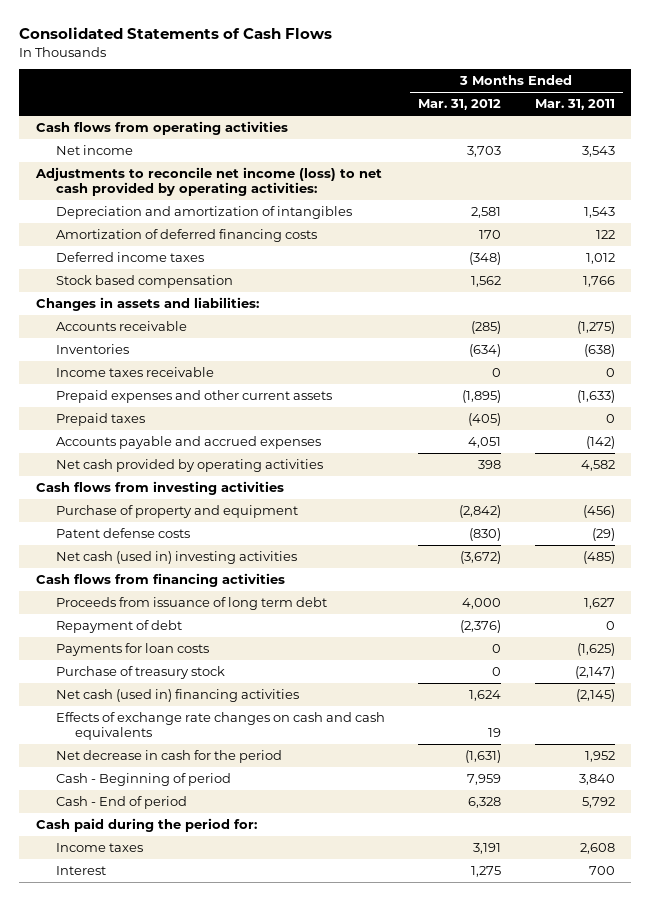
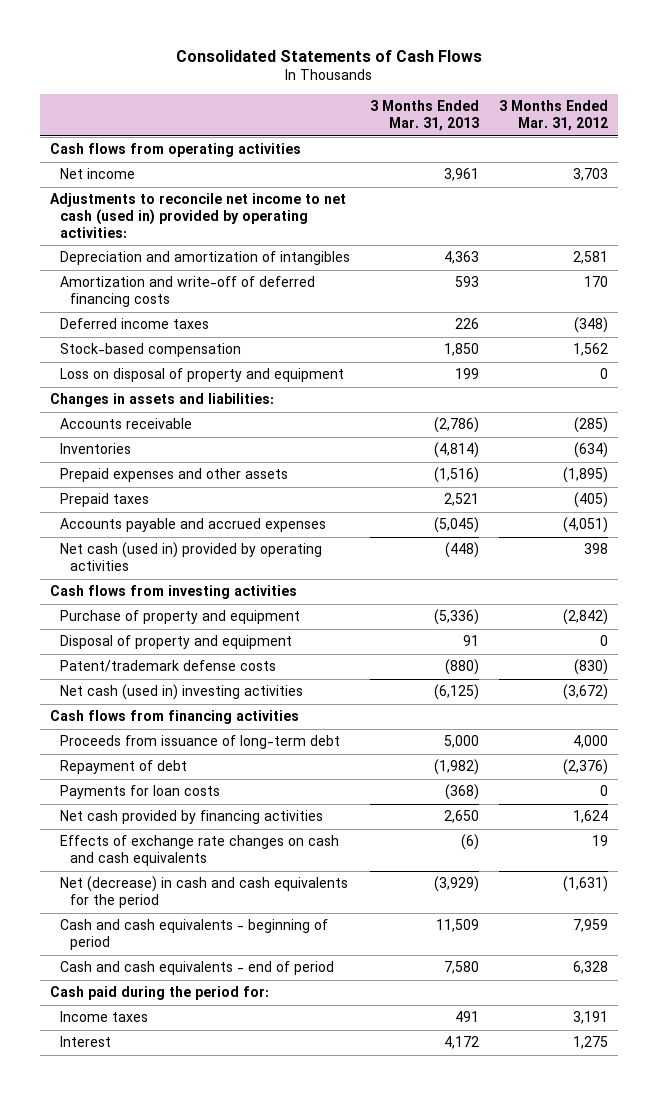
- | 3 Months Ended Mar. 31, 2012 | 3 Months Ended Mar. 31, 2011
+ | 3 Months Ended Mar. 31, 2013 | 3 Months Ended Mar. 31, 2012
- Adjustments to reconcile net income (loss) to net cash provided by operating activities:
+ Adjustments to reconcile net income to net cash (used in) provided by operating activities:
- Amortization of deferred financing costs | 170 | 122
+ Amortization and write-off of deferred financing costs | 593 | 170
- Stock based compensation | 1,562 | 1,766
+ Stock-based compensation | 1,850 | 1,562
+ Loss on disposal of property and equipment | 199 | 0
- Income taxes receivable | 0 | 0
- Prepaid expenses and other current assets | (1,895) | (1,633)
+ Prepaid expenses and other assets | (1,516) | (1,895)
- Accounts payable and accrued expenses | 4,051 | (142)
- Net cash provided by operating activities | 398 | 4,582
+ Accounts payable and accrued expenses | (5,045) | (4,051)
+ Net cash (used in) provided by operating activities | (448) | 398
- Patent defense costs | (830) | (29)
+ Disposal of property and equipment | 91 | 0
+ Patent/trademark defense costs | (880) | (830)
- Proceeds from issuance of long term debt | 4,000 | 1,627
+ Proceeds from issuance of long-term debt | 5,000 | 4,000
- Purchase of treasury stock | 0 | (2,147)
- Net cash (used in) financing activities | 1,624 | (2,145)
+ Net cash provided by financing activities | 2,650 | 1,624
- Net decrease in cash for the period | (1,631) | 1,952
- Cash - Beginning of period | 7,959 | 3,840
- Cash - End of period | 6,328 | 5,792
+ Net (decrease) in cash and cash equivalents for the period | (3,929) | (1,631)
+ Cash and cash equivalents - beginning of period | 11,509 | 7,959
+ Cash and cash equivalents - end of period | 7,580 | 6,328

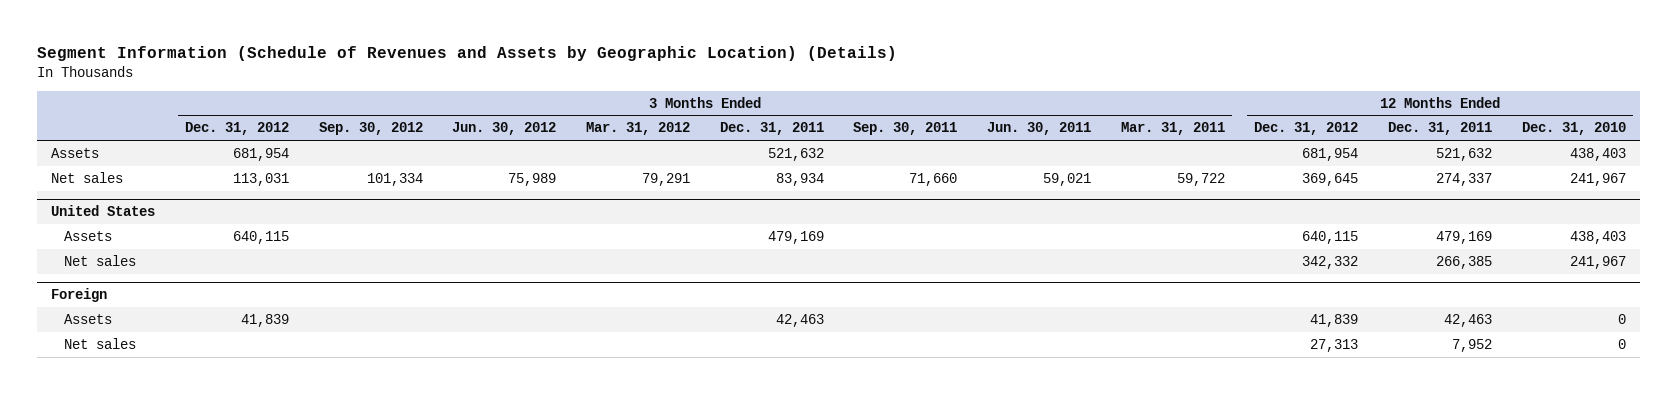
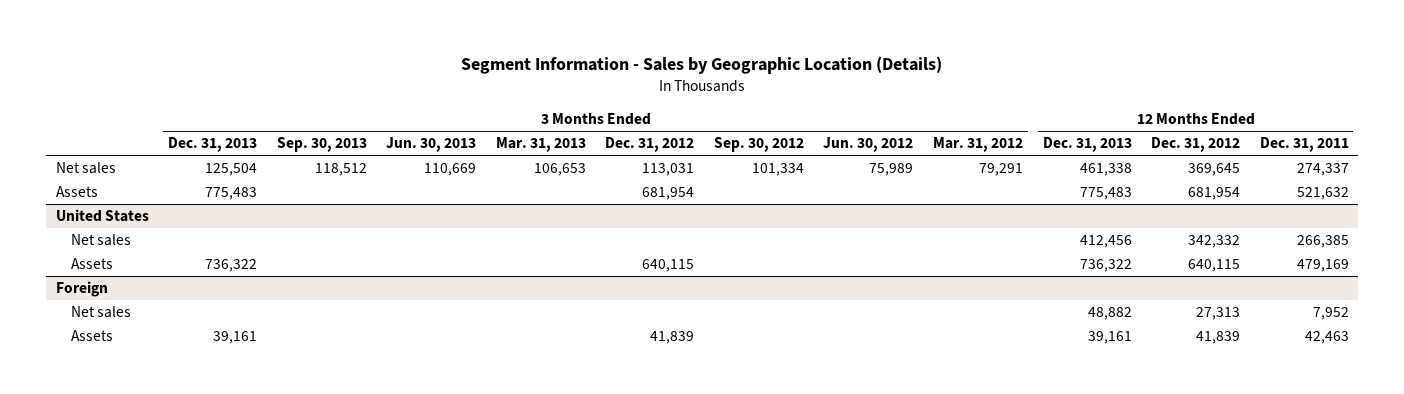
- Segment Information (Schedule of Revenues and Assets by Geographic Location) (Details)
+ Segment Information - Sales by Geographic Location (Details)
- | 3 Months Ended Dec. 31, 2012 | 3 Months Ended Sep. 30, 2012 | 3 Months Ended Jun. 30, 2012 | 3 Months Ended Mar. 31, 2012 | 3 Months Ended Dec. 31, 2011 | 3 Months Ended Sep. 30, 2011 | 3 Months Ended Jun. 30, 2011 | 3 Months Ended Mar. 31, 2011 | 12 Months Ended Dec. 31, 2012 | 12 Months Ended Dec. 31, 2011 | 12 Months Ended Dec. 31, 2010
+ | 3 Months Ended Dec. 31, 2013 | 3 Months Ended Sep. 30, 2013 | 3 Months Ended Jun. 30, 2013 | 3 Months Ended Mar. 31, 2013 | 3 Months Ended Dec. 31, 2012 | 3 Months Ended Sep. 30, 2012 | 3 Months Ended Jun. 30, 2012 | 3 Months Ended Mar. 31, 2012 | 12 Months Ended Dec. 31, 2013 | 12 Months Ended Dec. 31, 2012 | 12 Months Ended Dec. 31, 2011
moved down: Assets | 775,483 | | | | 681,954 | | | | 775,483 | 681,954 | 521,632
@ United States
moved down: Assets | 736,322 | | | | 640,115 | | | | 736,322 | 640,115 | 479,169
@ Foreign
moved down: Assets | 39,161 | | | | 41,839 | | | | 39,161 | 41,839 | 42,463

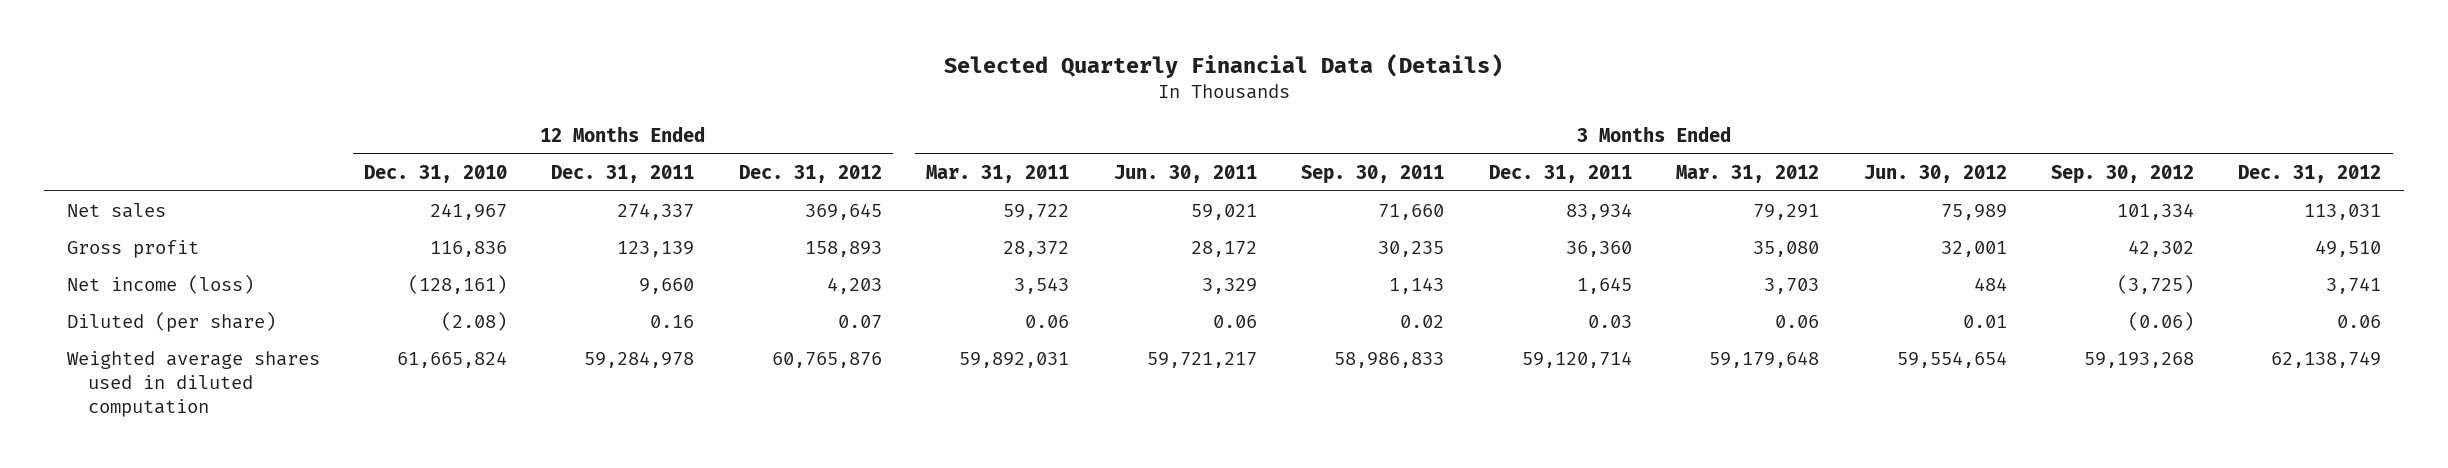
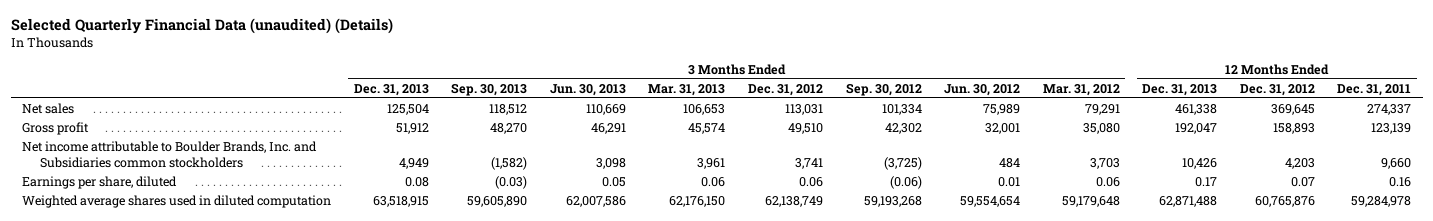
- Selected Quarterly Financial Data (Details)
+ Selected Quarterly Financial Data (unaudited) (Details)
- | 12 Months Ended Dec. 31, 2010 | 12 Months Ended Dec. 31, 2011 | 12 Months Ended Dec. 31, 2012 | 3 Months Ended Mar. 31, 2011 | 3 Months Ended Jun. 30, 2011 | 3 Months Ended Sep. 30, 2011 | 3 Months Ended Dec. 31, 2011 | 3 Months Ended Mar. 31, 2012 | 3 Months Ended Jun. 30, 2012 | 3 Months Ended Sep. 30, 2012 | 3 Months Ended Dec. 31, 2012
+ | 3 Months Ended Dec. 31, 2013 | 3 Months Ended Sep. 30, 2013 | 3 Months Ended Jun. 30, 2013 | 3 Months Ended Mar. 31, 2013 | 3 Months Ended Dec. 31, 2012 | 3 Months Ended Sep. 30, 2012 | 3 Months Ended Jun. 30, 2012 | 3 Months Ended Mar. 31, 2012 | 12 Months Ended Dec. 31, 2013 | 12 Months Ended Dec. 31, 2012 | 12 Months Ended Dec. 31, 2011
- Net income (loss) | (128,161) | 9,660 | 4,203 | 3,543 | 3,329 | 1,143 | 1,645 | 3,703 | 484 | (3,725) | 3,741
- Diluted (per share) | (2.08) | 0.16 | 0.07 | 0.06 | 0.06 | 0.02 | 0.03 | 0.06 | 0.01 | (0.06) | 0.06
+ Net income attributable to Boulder Brands, Inc. and Subsidiaries common stockholders | 4,949 | (1,582) | 3,098 | 3,961 | 3,741 | (3,725) | 484 | 3,703 | 10,426 | 4,203 | 9,660
+ Earnings per share, diluted | 0.08 | (0.03) | 0.05 | 0.06 | 0.06 | (0.06) | 0.01 | 0.06 | 0.17 | 0.07 | 0.16

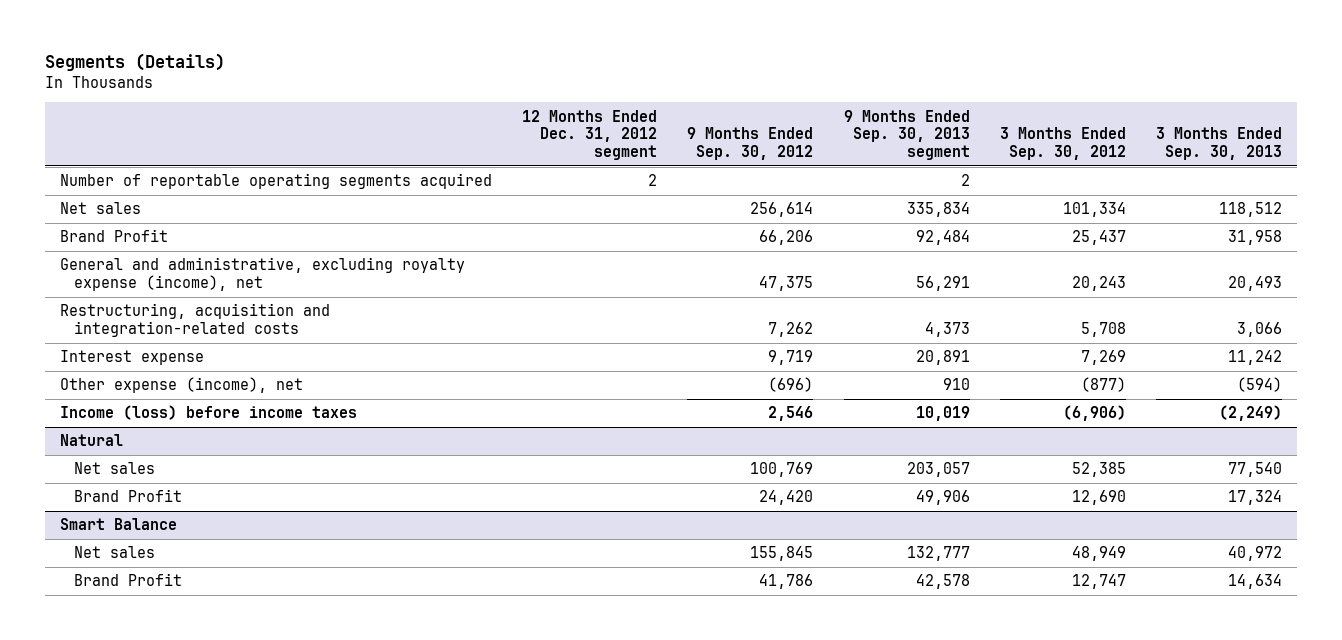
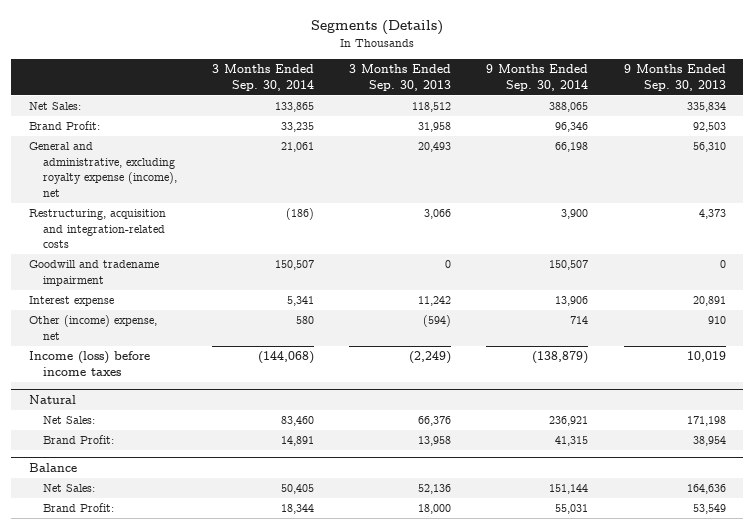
- | 12 Months Ended Dec. 31, 2012 segment | 9 Months Ended Sep. 30, 2012 | 9 Months Ended Sep. 30, 2013 segment | 3 Months Ended Sep. 30, 2012 | 3 Months Ended Sep. 30, 2013
+ | 3 Months Ended Sep. 30, 2014 | 3 Months Ended Sep. 30, 2013 | 9 Months Ended Sep. 30, 2014 | 9 Months Ended Sep. 30, 2013
- Number of reportable operating segments acquired | 2 | | 2 | |
- Net sales | | 256,614 | 335,834 | 101,334 | 118,512
- Brand Profit | | 66,206 | 92,484 | 25,437 | 31,958
+ Net Sales: | 133,865 | 118,512 | 388,065 | 335,834
+ Brand Profit: | 33,235 | 31,958 | 96,346 | 92,503
+ Goodwill and tradename impairment | 150,507 | 0 | 150,507 | 0
- Other expense (income), net | | (696) | 910 | (877) | (594)
+ Other (income) expense, net | 580 | (594) | 714 | 910
@ Natural
- Net sales | | 100,769 | 203,057 | 52,385 | 77,540
- Brand Profit | | 24,420 | 49,906 | 12,690 | 17,324
- Smart Balance
- Net sales | | 155,845 | 132,777 | 48,949 | 40,972
- Brand Profit | | 41,786 | 42,578 | 12,747 | 14,634
@ Natural
+ Net Sales: | 83,460 | 66,376 | 236,921 | 171,198
+ Brand Profit: | 14,891 | 13,958 | 41,315 | 38,954
+ Balance
+ Net Sales: | 50,405 | 52,136 | 151,144 | 164,636
+ Brand Profit: | 18,344 | 18,000 | 55,031 | 53,549

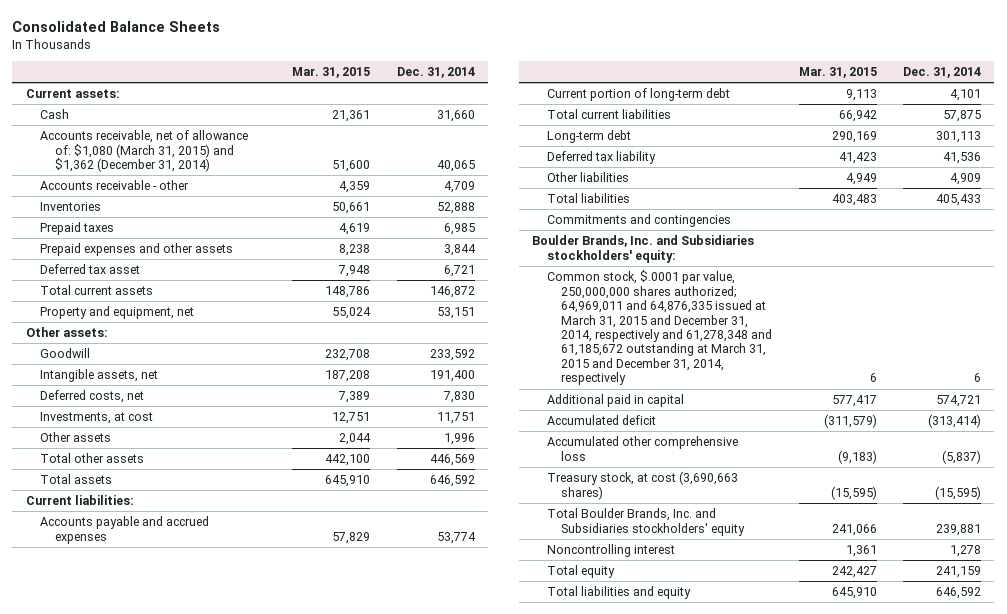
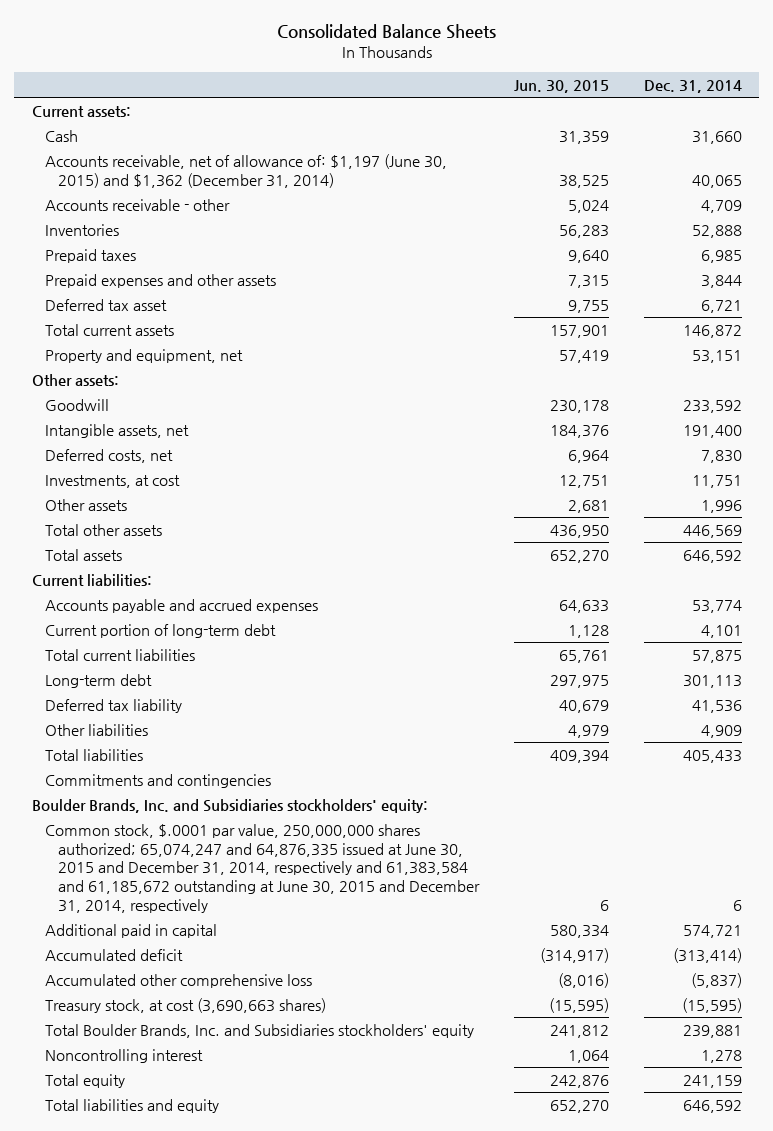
- | Mar. 31, 2015 | Dec. 31, 2014
+ | Jun. 30, 2015 | Dec. 31, 2014
- Accounts receivable, net of allowance of: $1,080 (March 31, 2015) and $1,362 (December 31, 2014) | 51,600 | 40,065
+ Accounts receivable, net of allowance of: $1,197 (June 30, 2015) and $1,362 (December 31, 2014) | 38,525 | 40,065
- Common stock, $.0001 par value, 250,000,000 shares authorized; 64,969,011 and 64,876,335 issued at March 31, 2015 and December 31, 2014, respectively and 61,278,348 and 61,185,672 outstanding at March 31, 2015 and December 31, 2014, respectively | 6 | 6
+ Common stock, $.0001 par value, 250,000,000 shares authorized; 65,074,247 and 64,876,335 issued at June 30, 2015 and December 31, 2014, respectively and 61,383,584 and 61,185,672 outstanding at June 30, 2015 and December 31, 2014, respectively | 6 | 6

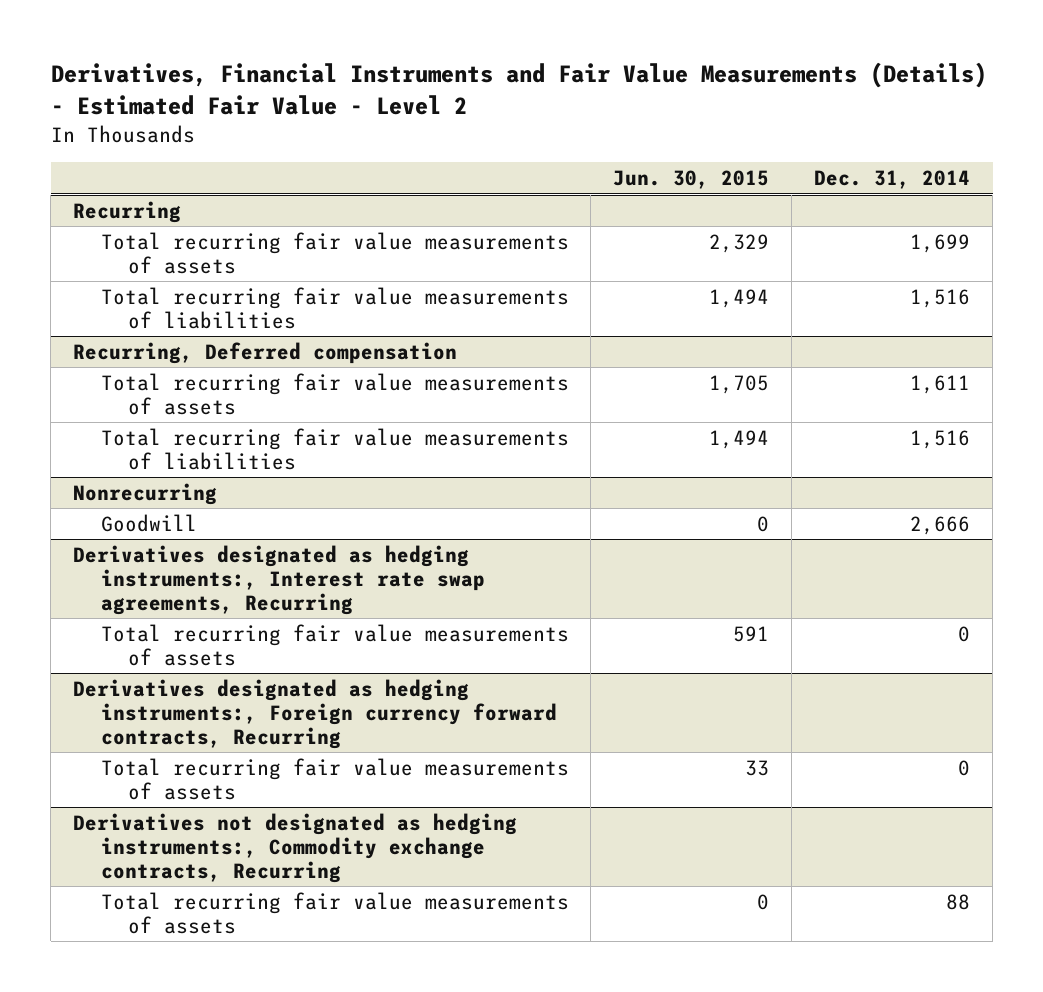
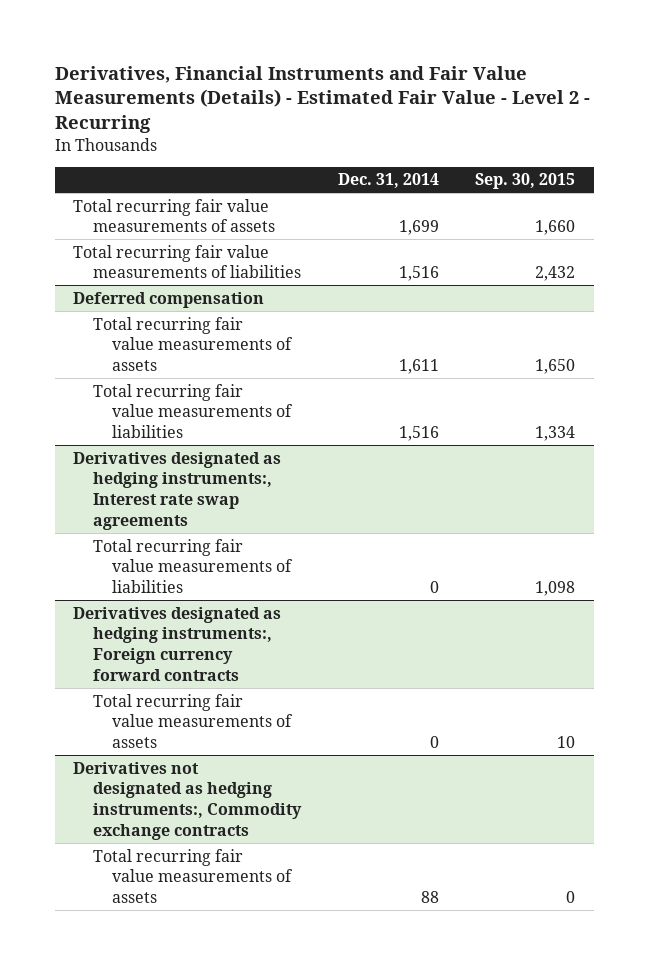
- Derivatives, Financial Instruments and Fair Value Measurements (Details) - Estimated Fair Value - Level 2
+ Derivatives, Financial Instruments and Fair Value Measurements (Details) - Estimated Fair Value - Level 2 - Recurring
- | Jun. 30, 2015 | Dec. 31, 2014
+ | Dec. 31, 2014 | Sep. 30, 2015
- Recurring
- Recurring, Deferred compensation
+ Deferred compensation
- Nonrecurring
- Goodwill | 0 | 2,666
- Derivatives designated as hedging instruments:, Interest rate swap agreements, Recurring
- Total recurring fair value measurements of assets | 591 | 0
- Derivatives designated as hedging instruments:, Foreign currency forward contracts, Recurring
+ Derivatives designated as hedging instruments:, Interest rate swap agreements
+ Total recurring fair value measurements of liabilities | 0 | 1,098
+ Derivatives designated as hedging instruments:, Foreign currency forward contracts
- Derivatives not designated as hedging instruments:, Commodity exchange contracts, Recurring
+ Derivatives not designated as hedging instruments:, Commodity exchange contracts

